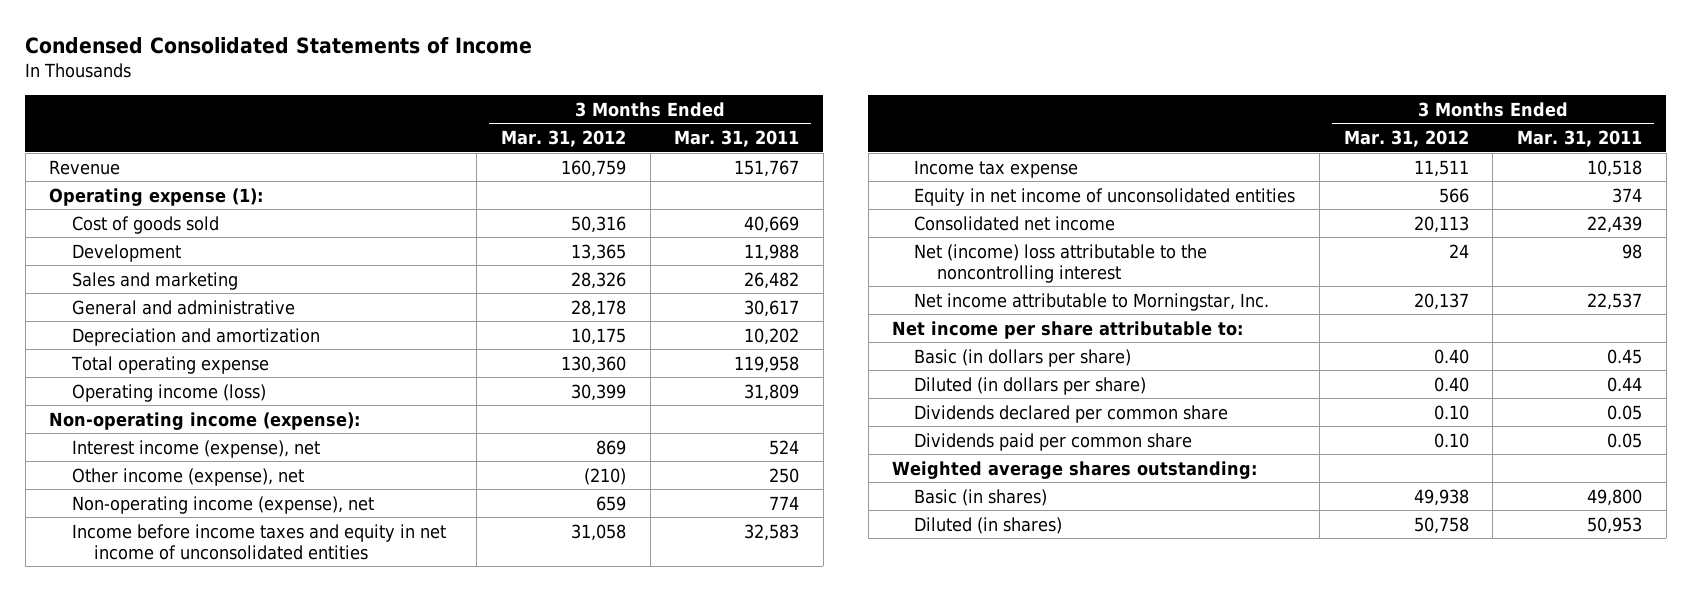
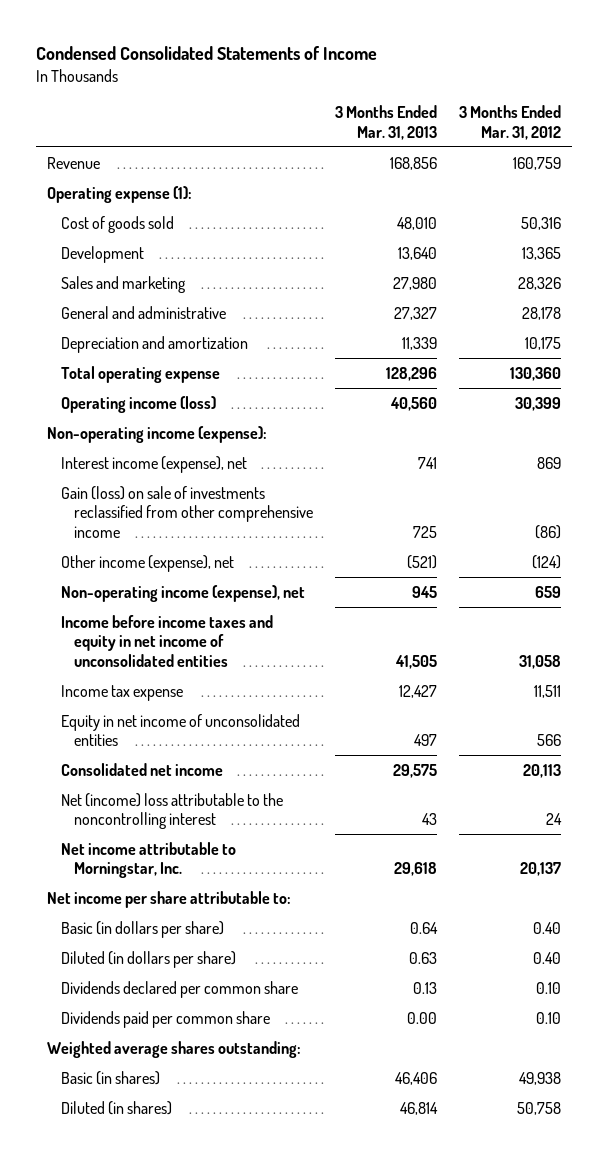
- | 3 Months Ended Mar. 31, 2012 | 3 Months Ended Mar. 31, 2011
+ | 3 Months Ended Mar. 31, 2013 | 3 Months Ended Mar. 31, 2012
- Other income (expense), net | (210) | 250
+ Gain (loss) on sale of investments reclassified from other comprehensive income | 725 | (86)
+ Other income (expense), net | (521) | (124)

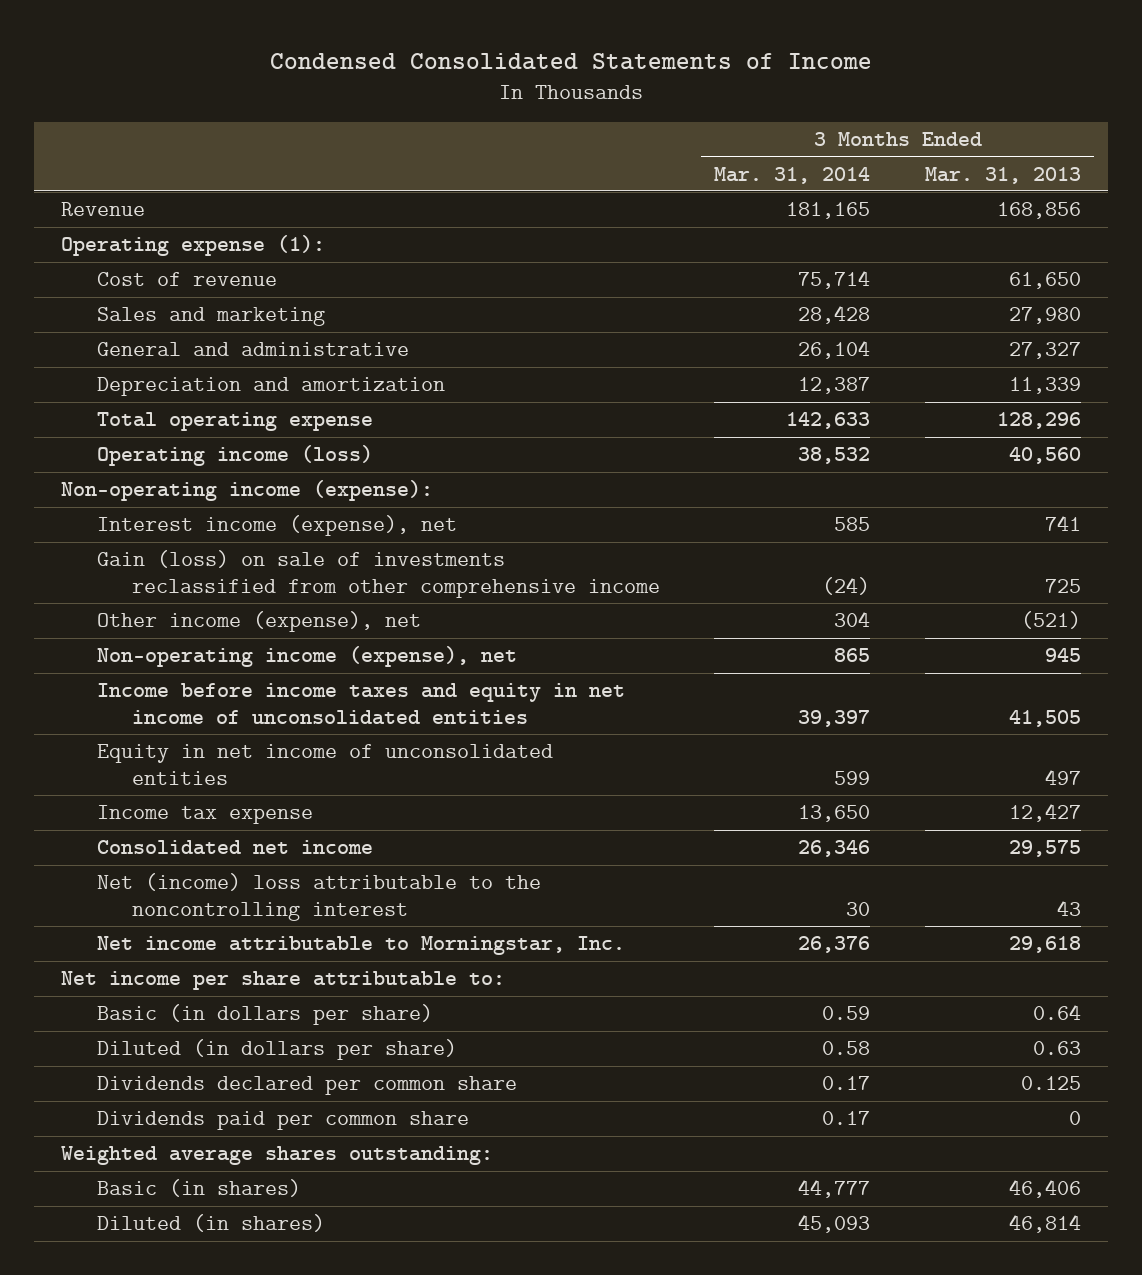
- | 3 Months Ended Mar. 31, 2013 | 3 Months Ended Mar. 31, 2012
+ | 3 Months Ended Mar. 31, 2014 | 3 Months Ended Mar. 31, 2013
- Cost of goods sold | 48,010 | 50,316
- Development | 13,640 | 13,365
+ Cost of revenue | 75,714 | 61,650
moved down: Income tax expense | 13,650 | 12,427
- Dividends declared per common share | 0.13 | 0.10
- Dividends paid per common share | 0.00 | 0.10
+ Dividends declared per common share | 0.17 | 0.125
+ Dividends paid per common share | 0.17 | 0

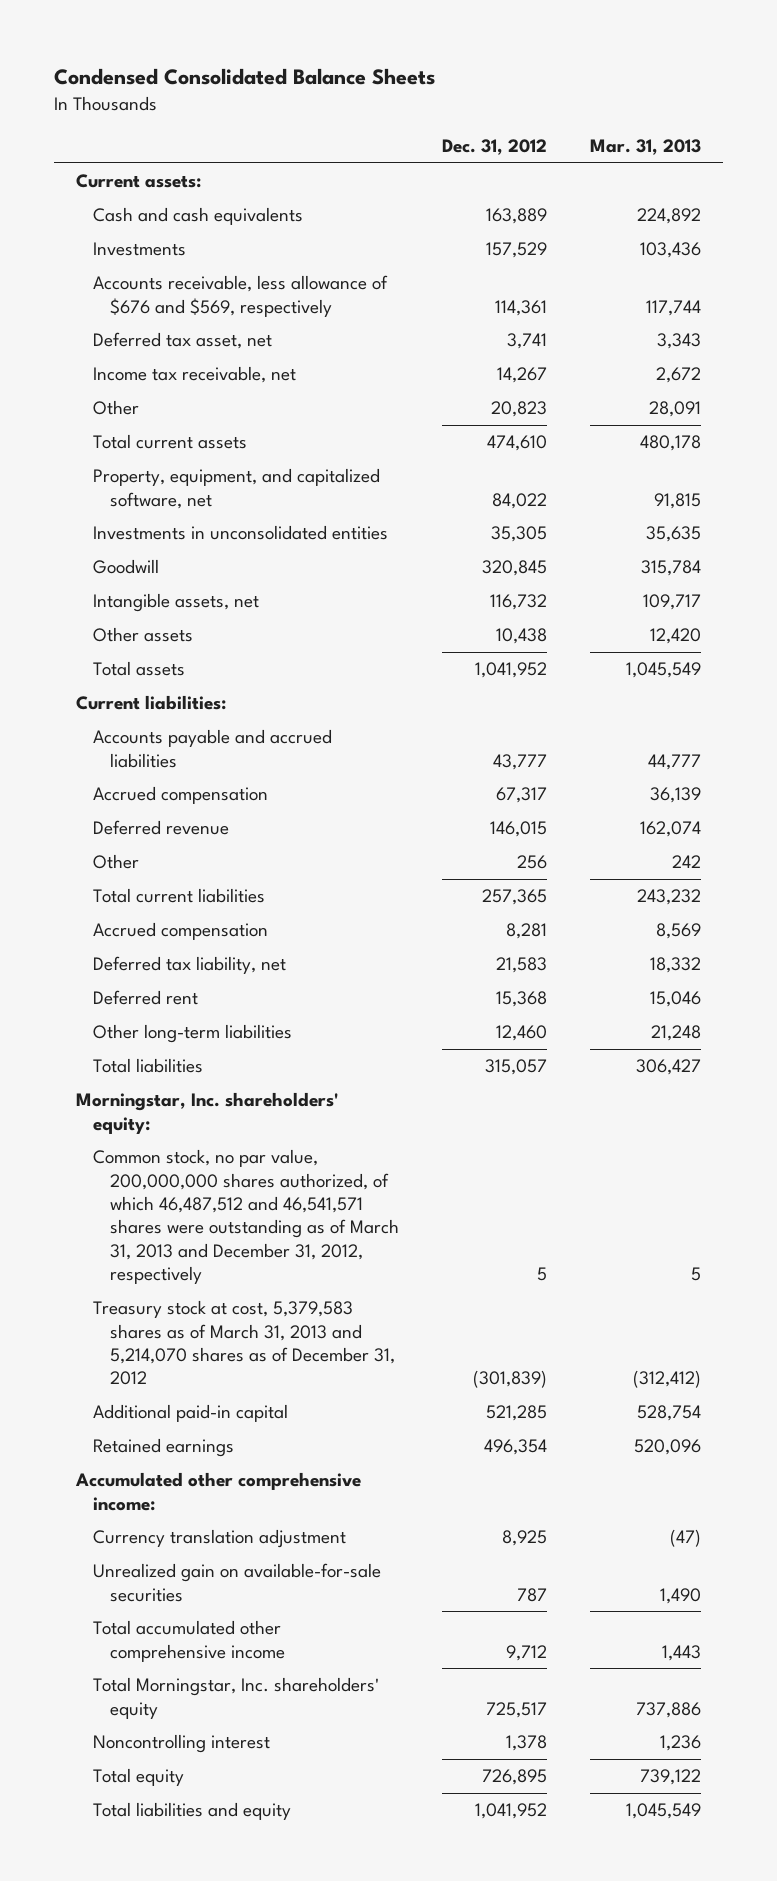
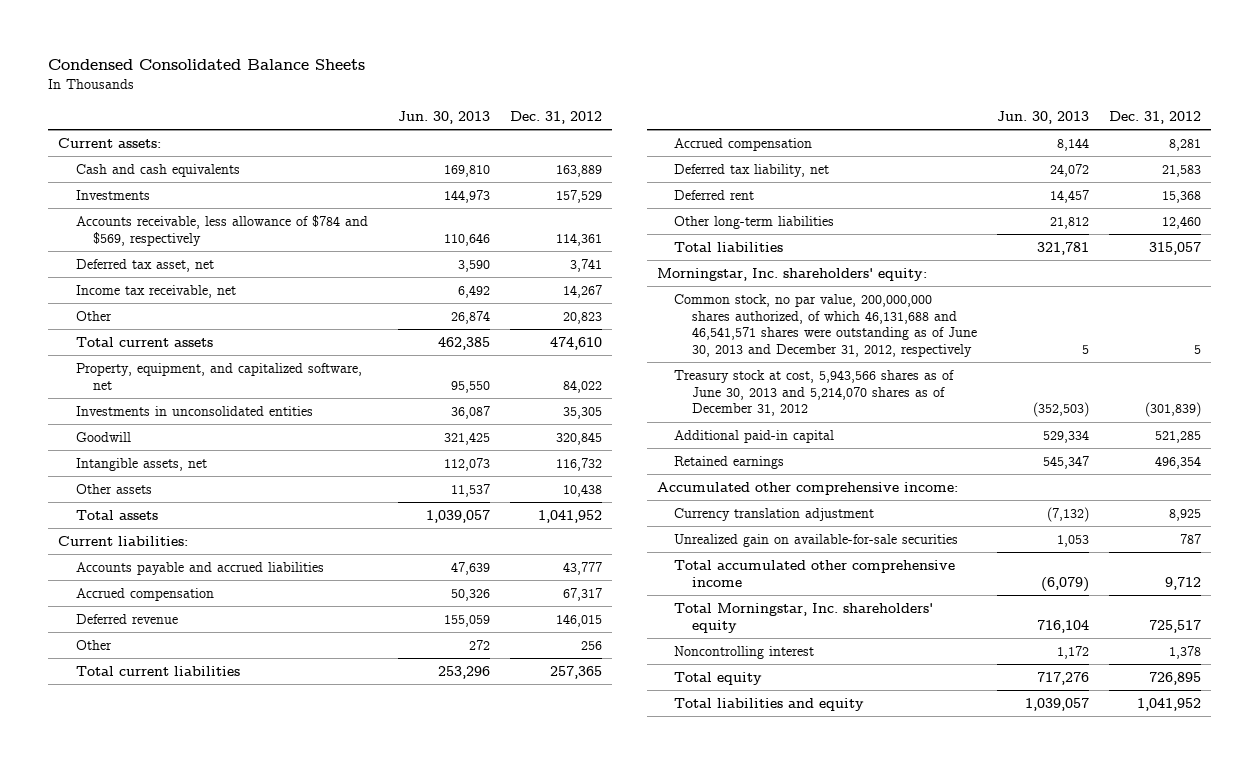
- | Dec. 31, 2012 | Mar. 31, 2013
+ | Jun. 30, 2013 | Dec. 31, 2012
- Accounts receivable, less allowance of $676 and $569, respectively | 114,361 | 117,744
+ Accounts receivable, less allowance of $784 and $569, respectively | 110,646 | 114,361
- Common stock, no par value, 200,000,000 shares authorized, of which 46,487,512 and 46,541,571 shares were outstanding as of March 31, 2013 and December 31, 2012, respectively | 5 | 5
- Treasury stock at cost, 5,379,583 shares as of March 31, 2013 and 5,214,070 shares as of December 31, 2012 | (301,839) | (312,412)
+ Common stock, no par value, 200,000,000 shares authorized, of which 46,131,688 and 46,541,571 shares were outstanding as of June 30, 2013 and December 31, 2012, respectively | 5 | 5
+ Treasury stock at cost, 5,943,566 shares as of June 30, 2013 and 5,214,070 shares as of December 31, 2012 | (352,503) | (301,839)

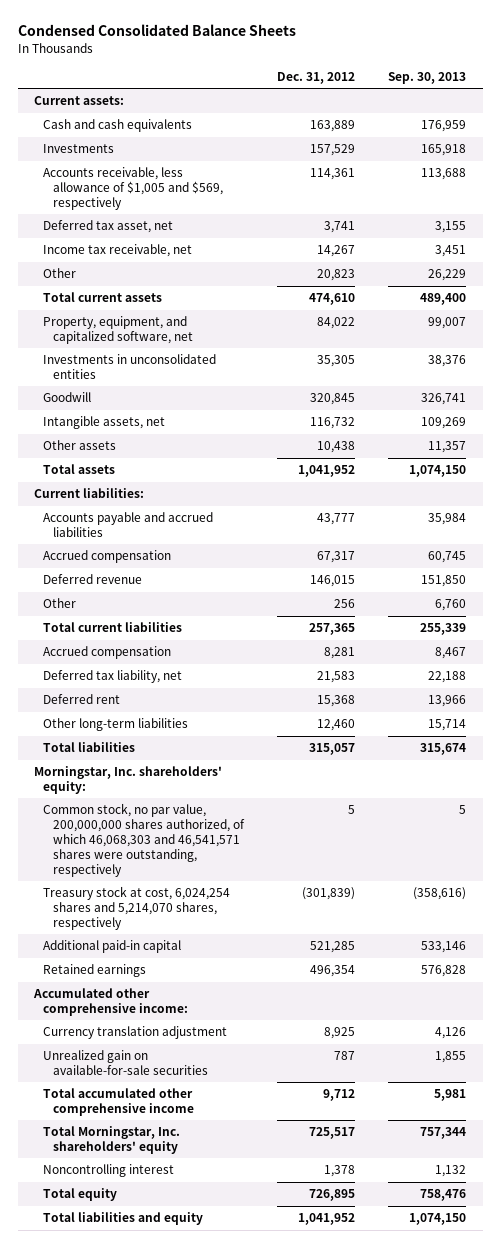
- | Jun. 30, 2013 | Dec. 31, 2012
+ | Dec. 31, 2012 | Sep. 30, 2013
- Accounts receivable, less allowance of $784 and $569, respectively | 110,646 | 114,361
+ Accounts receivable, less allowance of $1,005 and $569, respectively | 114,361 | 113,688
- Common stock, no par value, 200,000,000 shares authorized, of which 46,131,688 and 46,541,571 shares were outstanding as of June 30, 2013 and December 31, 2012, respectively | 5 | 5
- Treasury stock at cost, 5,943,566 shares as of June 30, 2013 and 5,214,070 shares as of December 31, 2012 | (352,503) | (301,839)
+ Common stock, no par value, 200,000,000 shares authorized, of which 46,068,303 and 46,541,571 shares were outstanding, respectively | 5 | 5
+ Treasury stock at cost, 6,024,254 shares and 5,214,070 shares, respectively | (301,839) | (358,616)

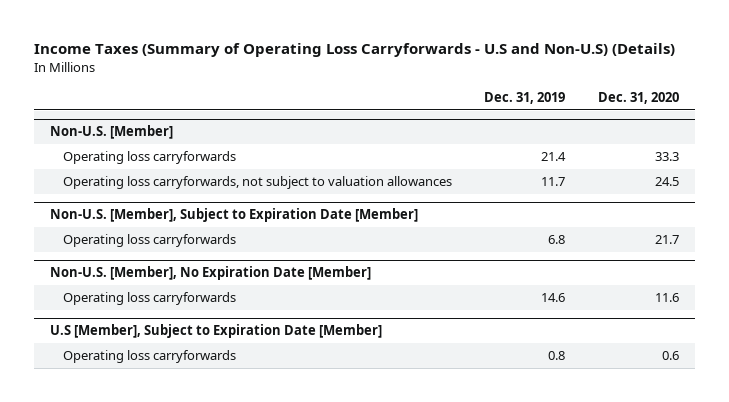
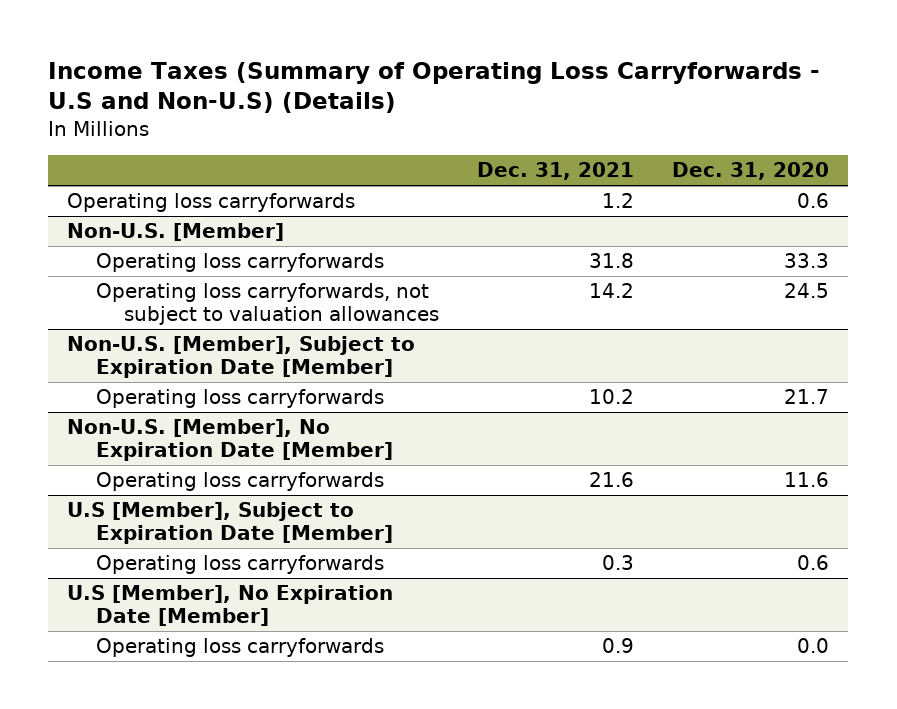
- | Dec. 31, 2019 | Dec. 31, 2020
+ | Dec. 31, 2021 | Dec. 31, 2020
+ Operating loss carryforwards | 1.2 | 0.6
+ U.S [Member], No Expiration Date [Member]
+ Operating loss carryforwards | 0.9 | 0.0

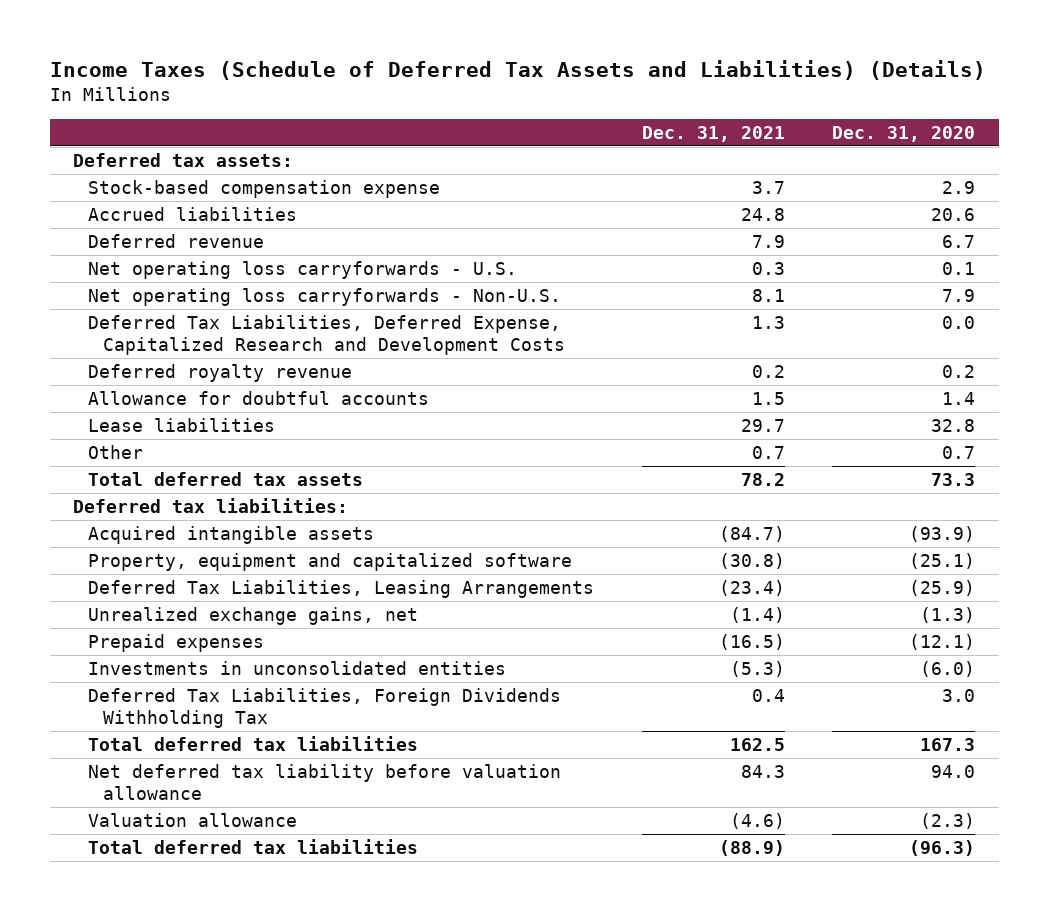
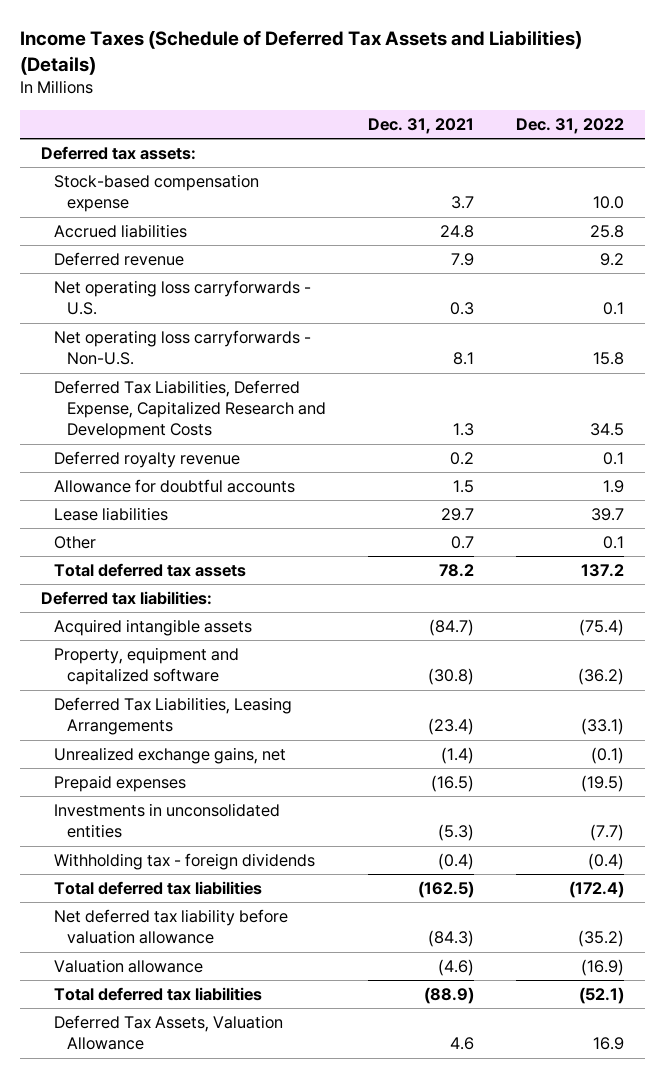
- | Dec. 31, 2021 | Dec. 31, 2020
+ | Dec. 31, 2021 | Dec. 31, 2022
- Deferred Tax Liabilities, Foreign Dividends Withholding Tax | 0.4 | 3.0
- Total deferred tax liabilities | 162.5 | 167.3
- Net deferred tax liability before valuation allowance | 84.3 | 94.0
+ Withholding tax - foreign dividends | (0.4) | (0.4)
+ Total deferred tax liabilities | (162.5) | (172.4)
+ Net deferred tax liability before valuation allowance | (84.3) | (35.2)
+ Deferred Tax Assets, Valuation Allowance | 4.6 | 16.9

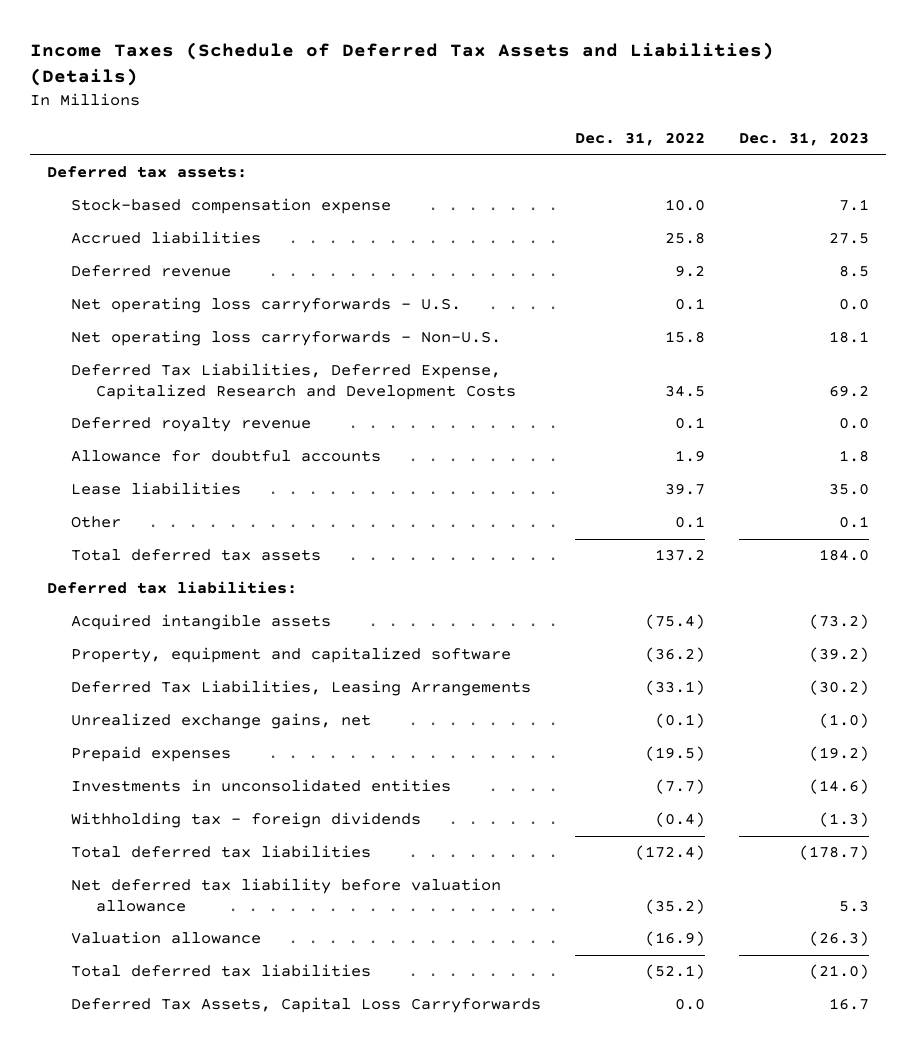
- | Dec. 31, 2021 | Dec. 31, 2022
+ | Dec. 31, 2022 | Dec. 31, 2023
- Deferred Tax Assets, Valuation Allowance | 4.6 | 16.9
+ Deferred Tax Assets, Capital Loss Carryforwards | 0.0 | 16.7

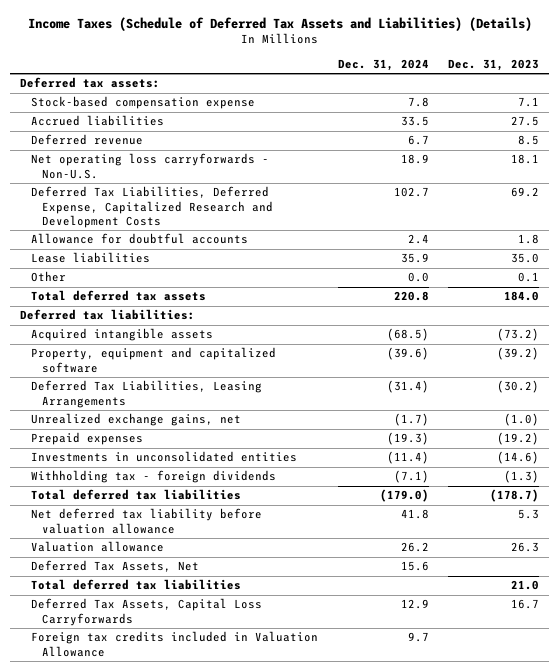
- | Dec. 31, 2022 | Dec. 31, 2023
+ | Dec. 31, 2024 | Dec. 31, 2023
- Net operating loss carryforwards - U.S. | 0.1 | 0.0
- Deferred royalty revenue | 0.1 | 0.0
- Valuation allowance | (16.9) | (26.3)
- Total deferred tax liabilities | (52.1) | (21.0)
+ Valuation allowance | 26.2 | 26.3
+ Deferred Tax Assets, Net | 15.6 |
+ Total deferred tax liabilities | | 21.0
+ Foreign tax credits included in Valuation Allowance | 9.7 |

